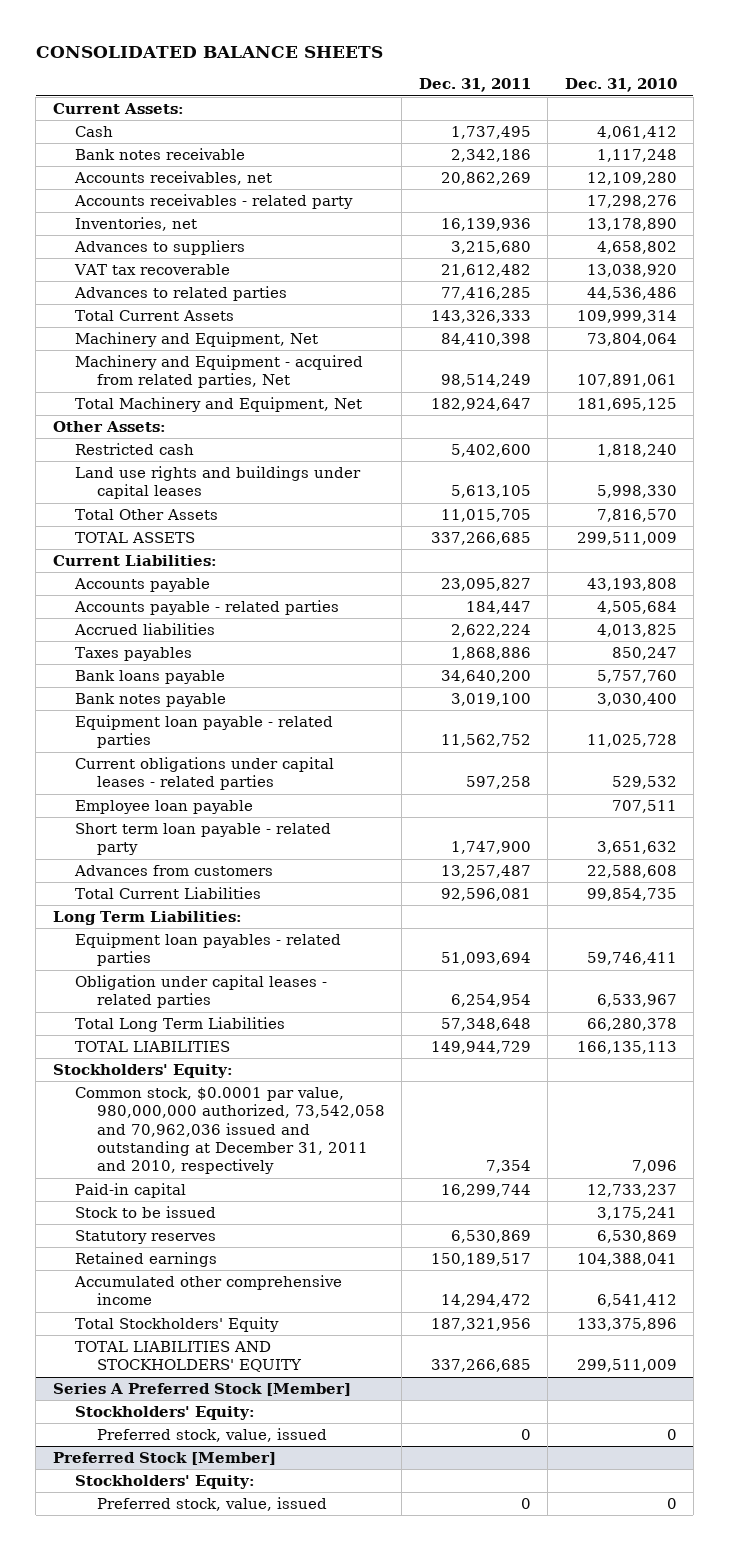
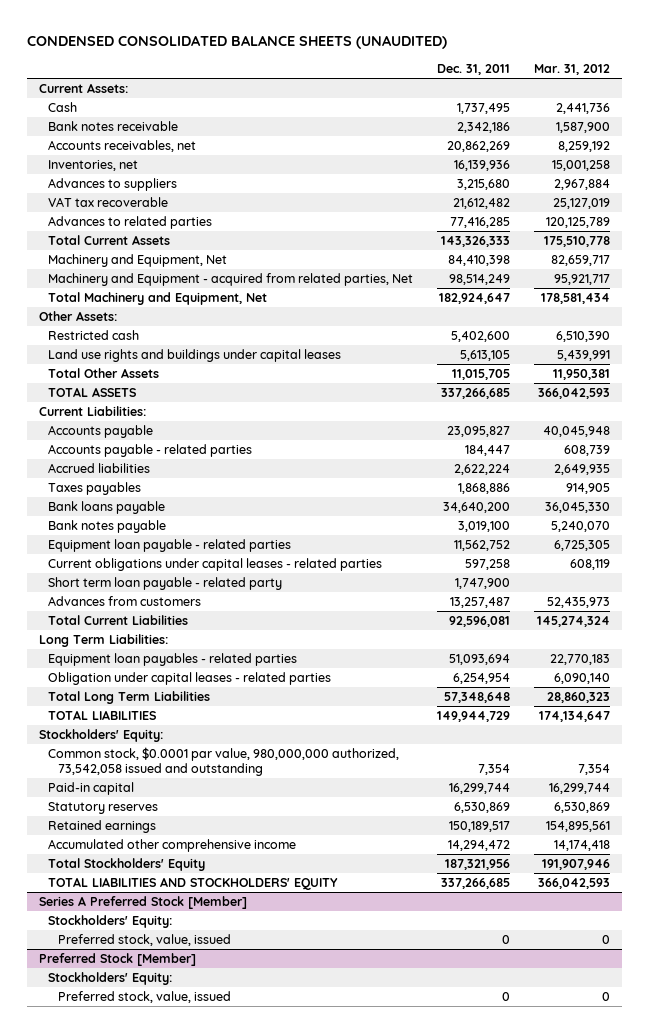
- CONSOLIDATED BALANCE SHEETS
+ CONDENSED CONSOLIDATED BALANCE SHEETS (UNAUDITED)
- | Dec. 31, 2011 | Dec. 31, 2010
+ | Dec. 31, 2011 | Mar. 31, 2012
- Accounts receivables - related party | | 17,298,276
- Employee loan payable | | 707,511
- Common stock, $0.0001 par value, 980,000,000 authorized, 73,542,058 and 70,962,036 issued and outstanding at December 31, 2011 and 2010, respectively | 7,354 | 7,096
+ Common stock, $0.0001 par value, 980,000,000 authorized, 73,542,058 issued and outstanding | 7,354 | 7,354
- Stock to be issued | | 3,175,241

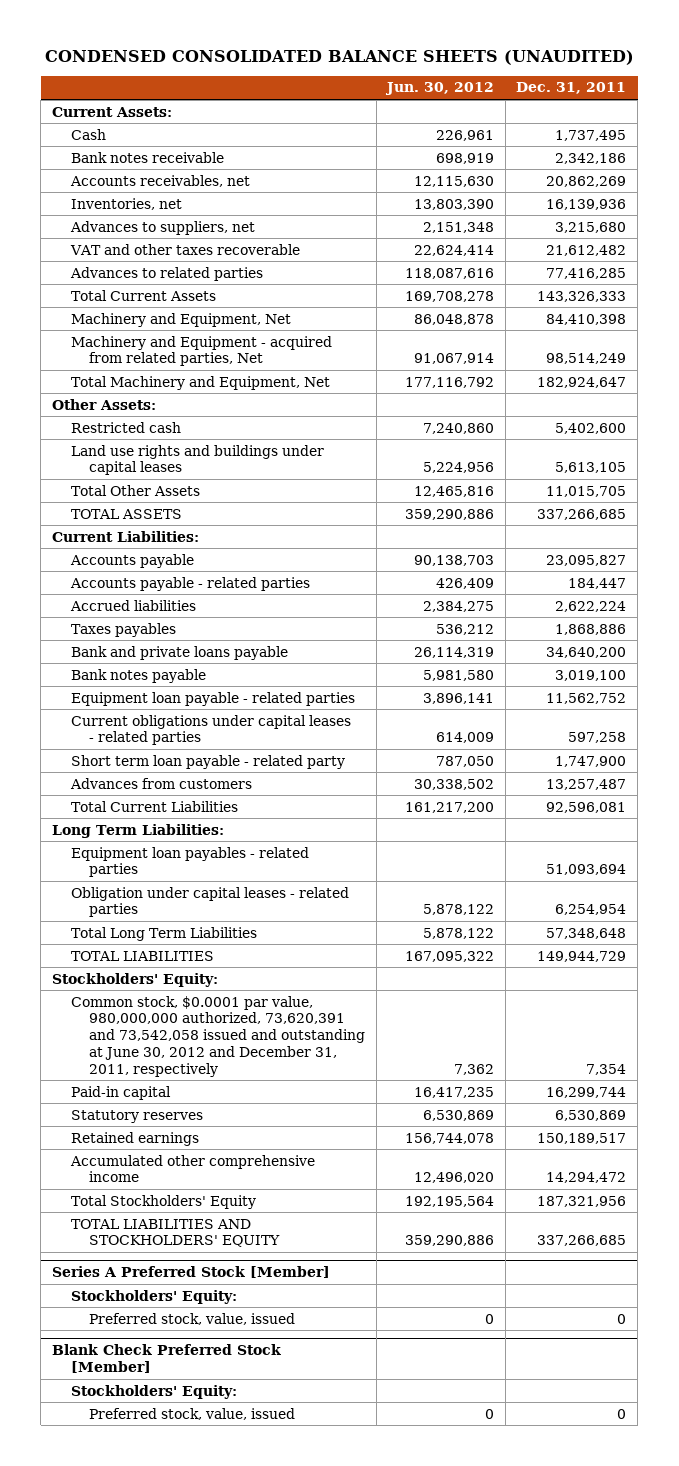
- | Dec. 31, 2011 | Mar. 31, 2012
+ | Jun. 30, 2012 | Dec. 31, 2011
- Advances to suppliers | 3,215,680 | 2,967,884
- VAT tax recoverable | 21,612,482 | 25,127,019
+ Advances to suppliers, net | 2,151,348 | 3,215,680
+ VAT and other taxes recoverable | 22,624,414 | 21,612,482
- Bank loans payable | 34,640,200 | 36,045,330
+ Bank and private loans payable | 26,114,319 | 34,640,200
- Common stock, $0.0001 par value, 980,000,000 authorized, 73,542,058 issued and outstanding | 7,354 | 7,354
+ Common stock, $0.0001 par value, 980,000,000 authorized, 73,620,391 and 73,542,058 issued and outstanding at June 30, 2012 and December 31, 2011, respectively | 7,362 | 7,354
- Preferred Stock [Member]
+ Blank Check Preferred Stock [Member]

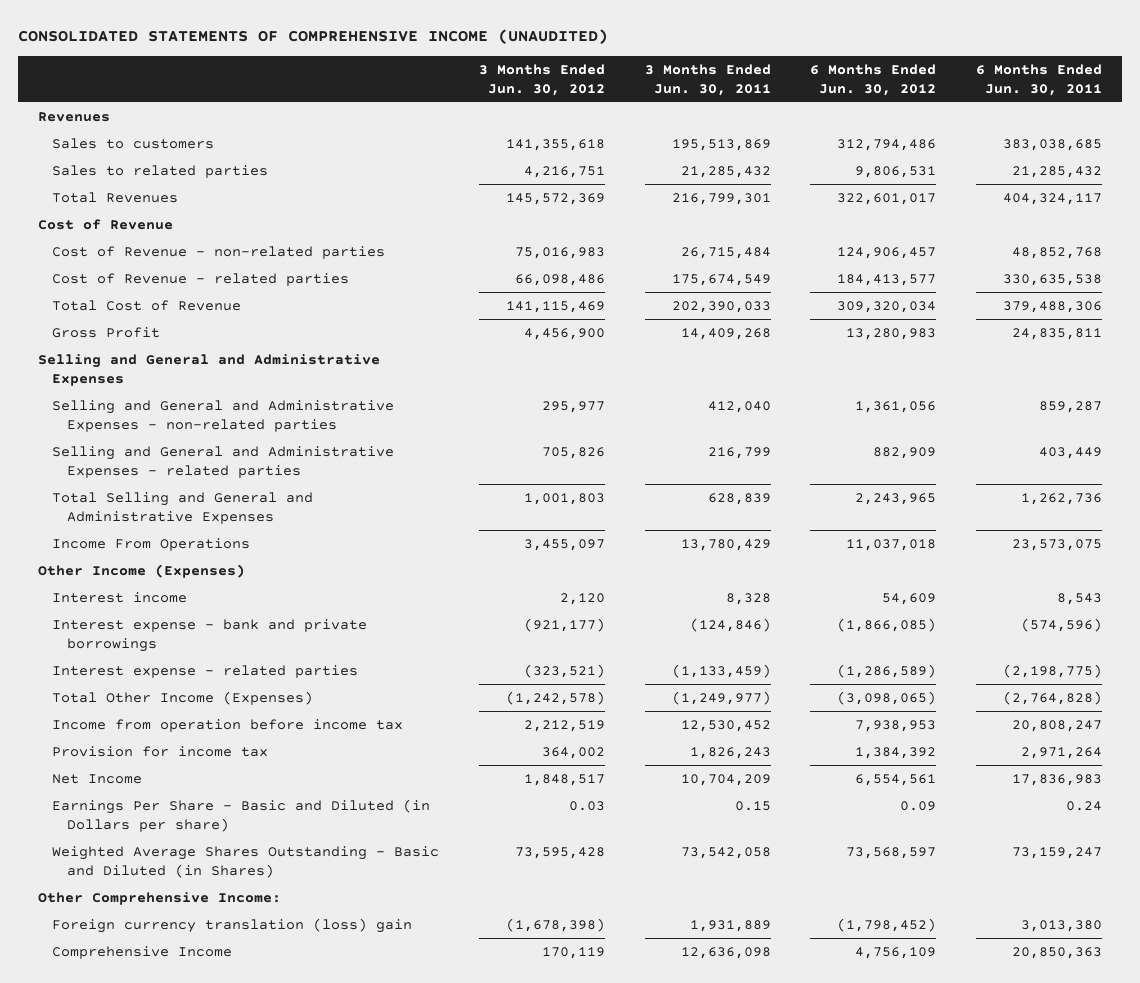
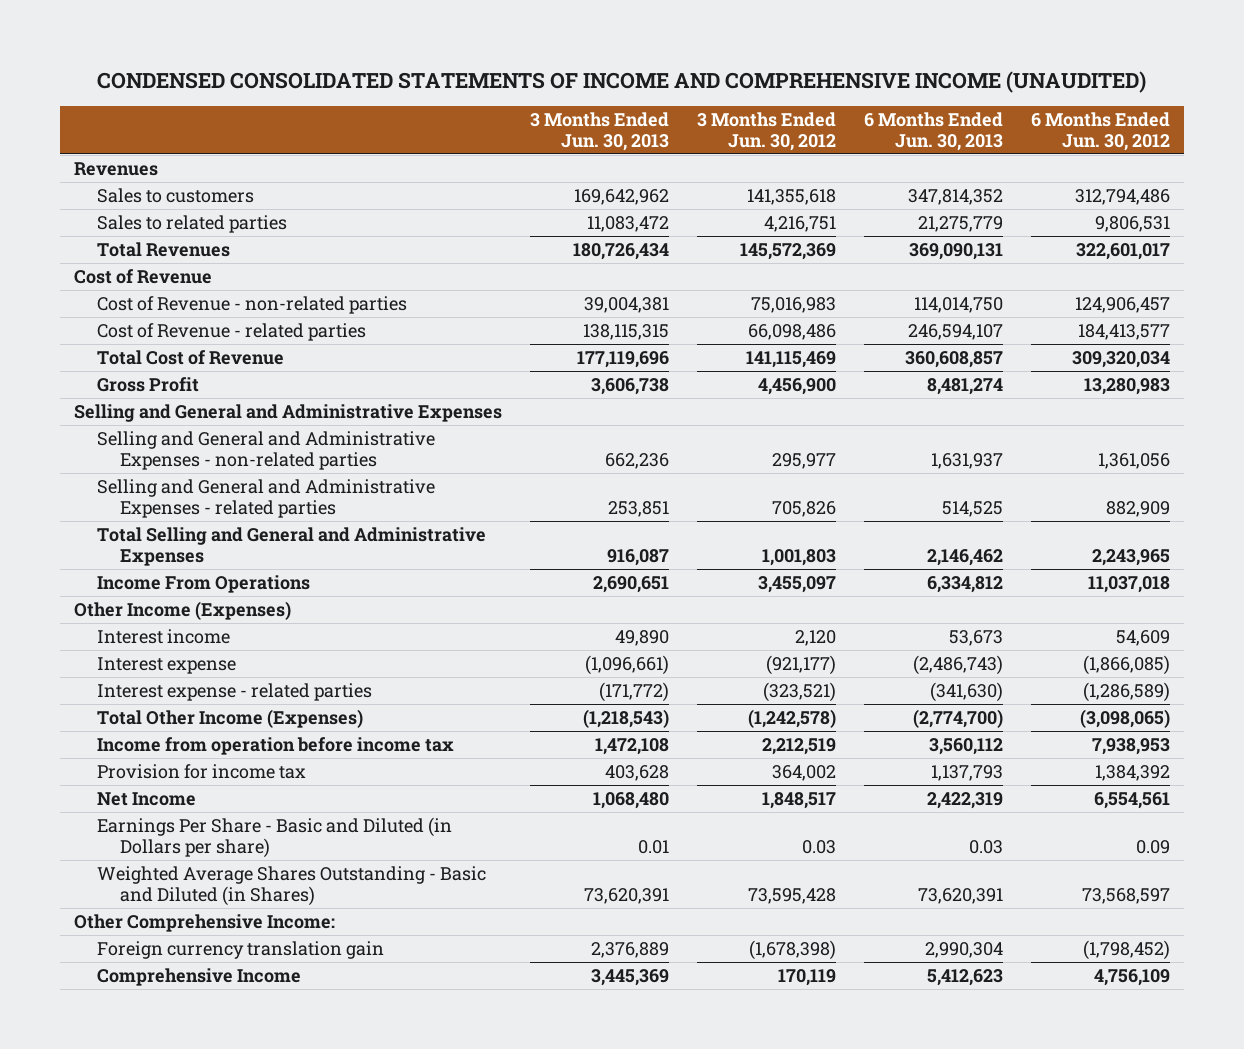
- CONSOLIDATED STATEMENTS OF COMPREHENSIVE INCOME (UNAUDITED)
+ CONDENSED CONSOLIDATED STATEMENTS OF INCOME AND COMPREHENSIVE INCOME (UNAUDITED)
- | 3 Months Ended Jun. 30, 2012 | 3 Months Ended Jun. 30, 2011 | 6 Months Ended Jun. 30, 2012 | 6 Months Ended Jun. 30, 2011
+ | 3 Months Ended Jun. 30, 2013 | 3 Months Ended Jun. 30, 2012 | 6 Months Ended Jun. 30, 2013 | 6 Months Ended Jun. 30, 2012
- Interest expense - bank and private borrowings | (921,177) | (124,846) | (1,866,085) | (574,596)
+ Interest expense | (1,096,661) | (921,177) | (2,486,743) | (1,866,085)
- Foreign currency translation (loss) gain | (1,678,398) | 1,931,889 | (1,798,452) | 3,013,380
+ Foreign currency translation gain | 2,376,889 | (1,678,398) | 2,990,304 | (1,798,452)

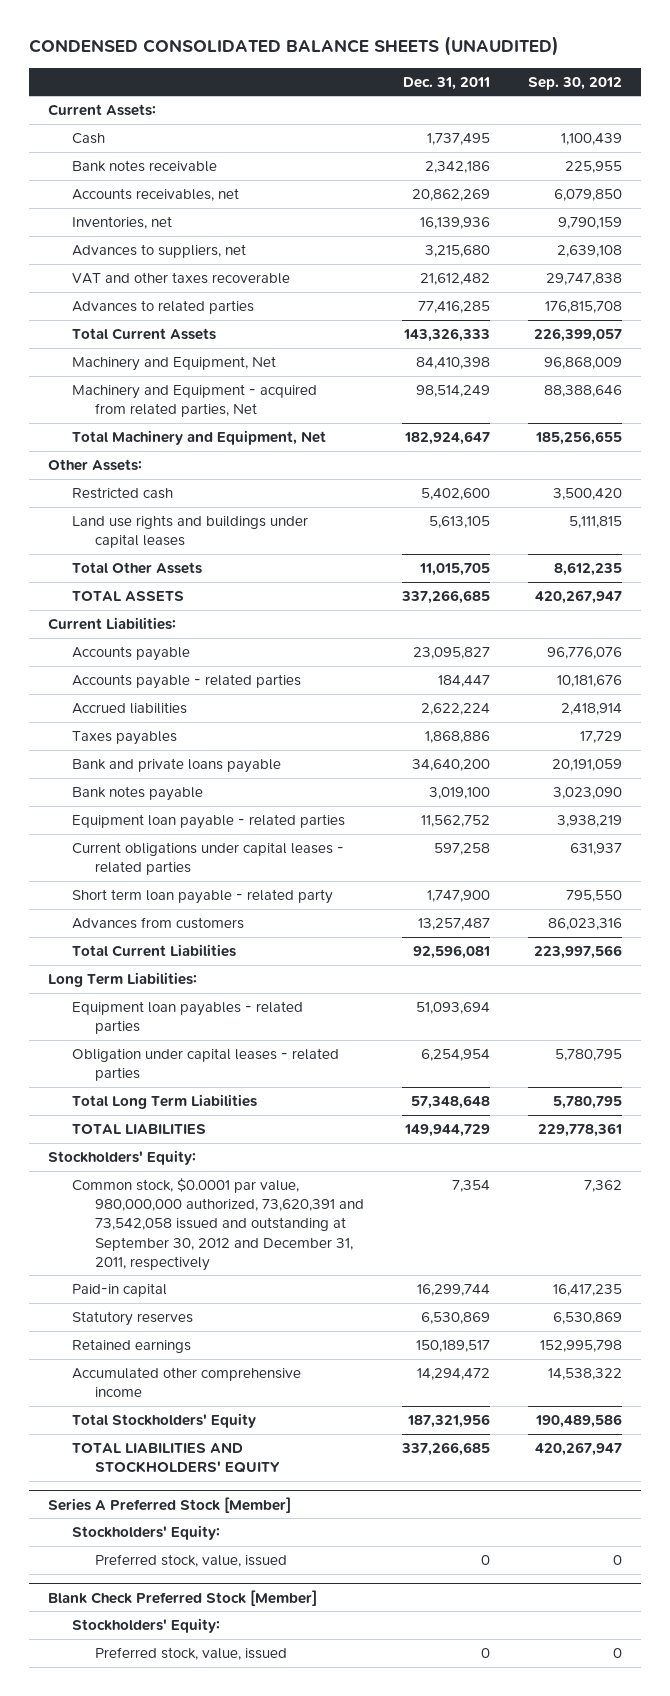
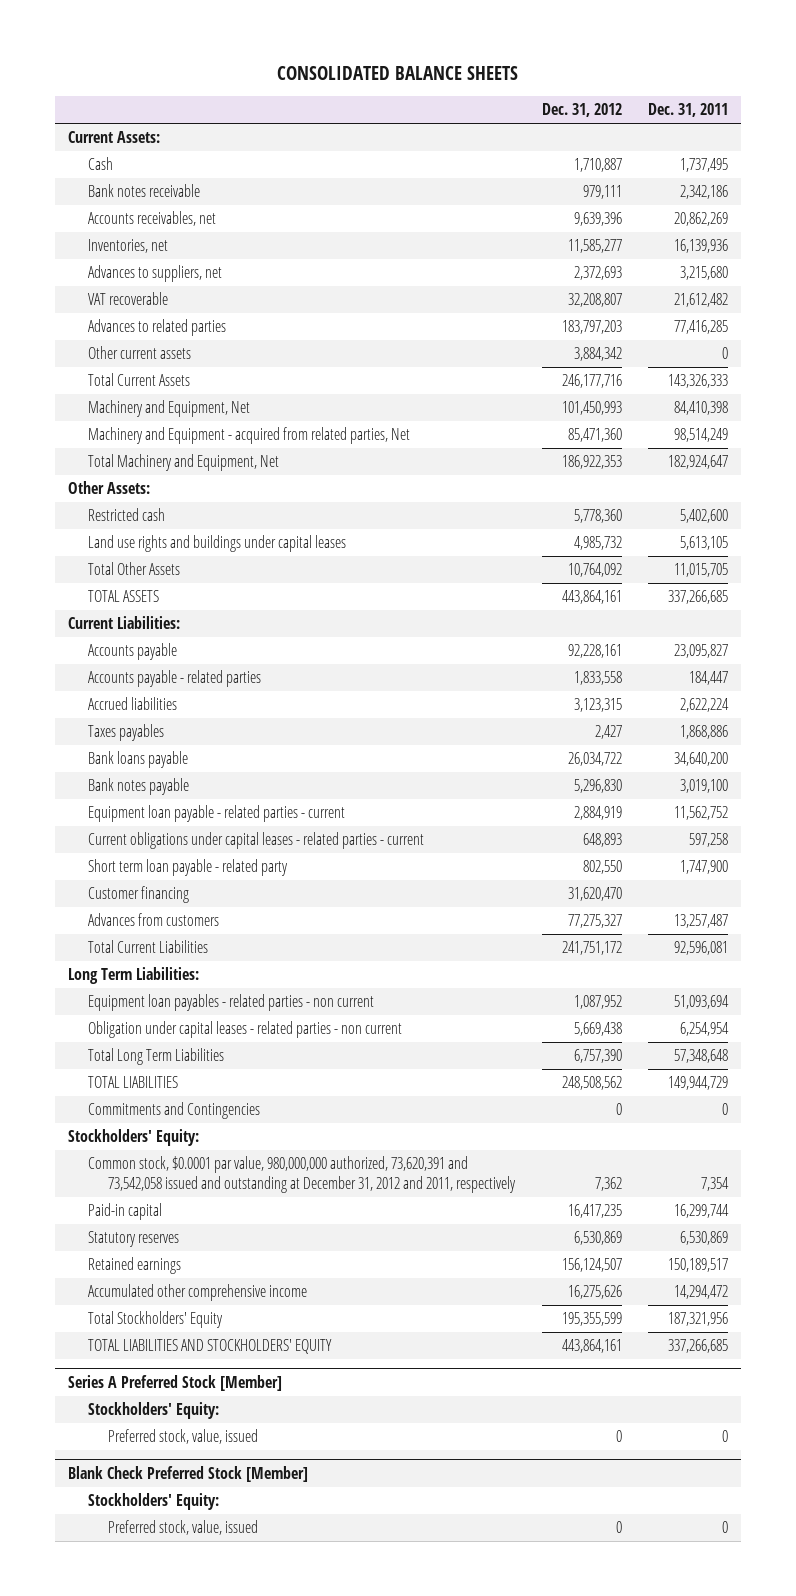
- CONDENSED CONSOLIDATED BALANCE SHEETS (UNAUDITED)
+ CONSOLIDATED BALANCE SHEETS
- | Dec. 31, 2011 | Sep. 30, 2012
+ | Dec. 31, 2012 | Dec. 31, 2011
- VAT and other taxes recoverable | 21,612,482 | 29,747,838
+ VAT recoverable | 32,208,807 | 21,612,482
+ Other current assets | 3,884,342 | 0
- Bank and private loans payable | 34,640,200 | 20,191,059
+ Bank loans payable | 26,034,722 | 34,640,200
- Equipment loan payable - related parties | 11,562,752 | 3,938,219
- Current obligations under capital leases - related parties | 597,258 | 631,937
+ Equipment loan payable - related parties - current | 2,884,919 | 11,562,752
+ Current obligations under capital leases - related parties - current | 648,893 | 597,258
+ Customer financing | 31,620,470 |
- Equipment loan payables - related parties | 51,093,694 |
- Obligation under capital leases - related parties | 6,254,954 | 5,780,795
+ Equipment loan payables - related parties - non current | 1,087,952 | 51,093,694
+ Obligation under capital leases - related parties - non current | 5,669,438 | 6,254,954
+ Commitments and Contingencies | 0 | 0
- Common stock, $0.0001 par value, 980,000,000 authorized, 73,620,391 and 73,542,058 issued and outstanding at September 30, 2012 and December 31, 2011, respectively | 7,354 | 7,362
+ Common stock, $0.0001 par value, 980,000,000 authorized, 73,620,391 and 73,542,058 issued and outstanding at December 31, 2012 and 2011, respectively | 7,362 | 7,354

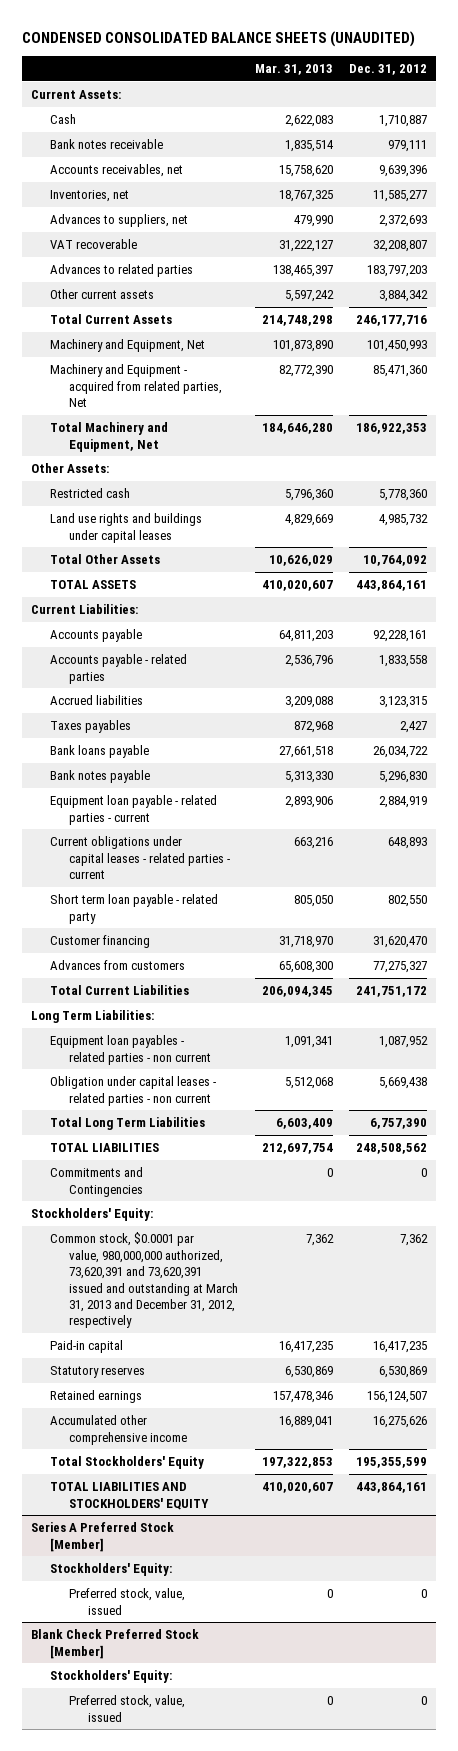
- CONSOLIDATED BALANCE SHEETS
+ CONDENSED CONSOLIDATED BALANCE SHEETS (UNAUDITED)
- | Dec. 31, 2012 | Dec. 31, 2011
+ | Mar. 31, 2013 | Dec. 31, 2012
- Common stock, $0.0001 par value, 980,000,000 authorized, 73,620,391 and 73,542,058 issued and outstanding at December 31, 2012 and 2011, respectively | 7,362 | 7,354
+ Common stock, $0.0001 par value, 980,000,000 authorized, 73,620,391 and 73,620,391 issued and outstanding at March 31, 2013 and December 31, 2012, respectively | 7,362 | 7,362

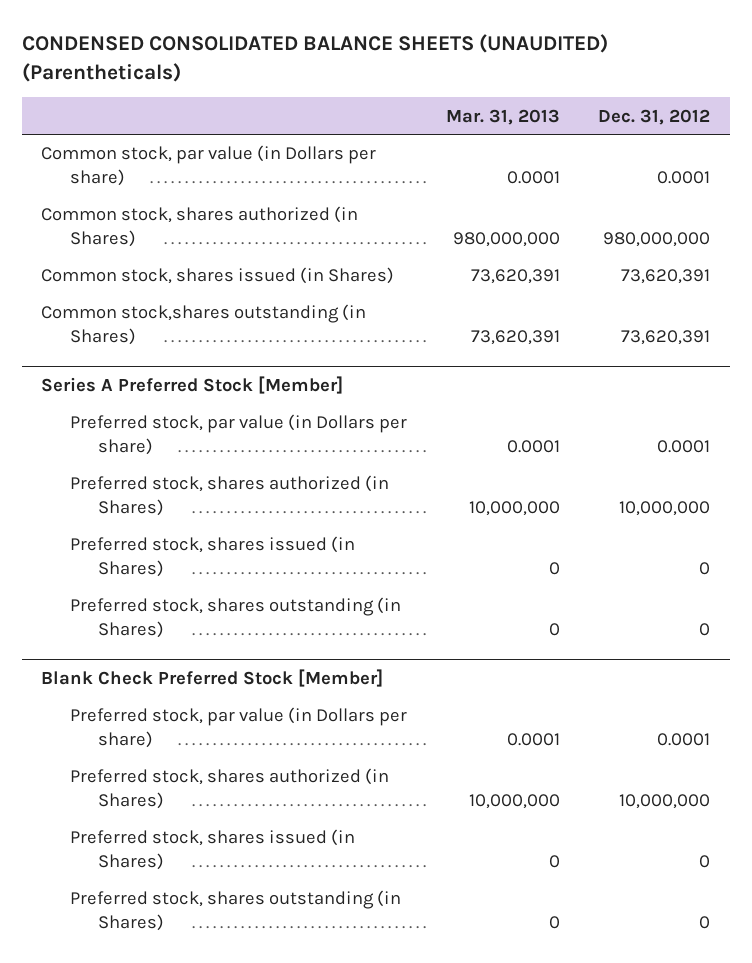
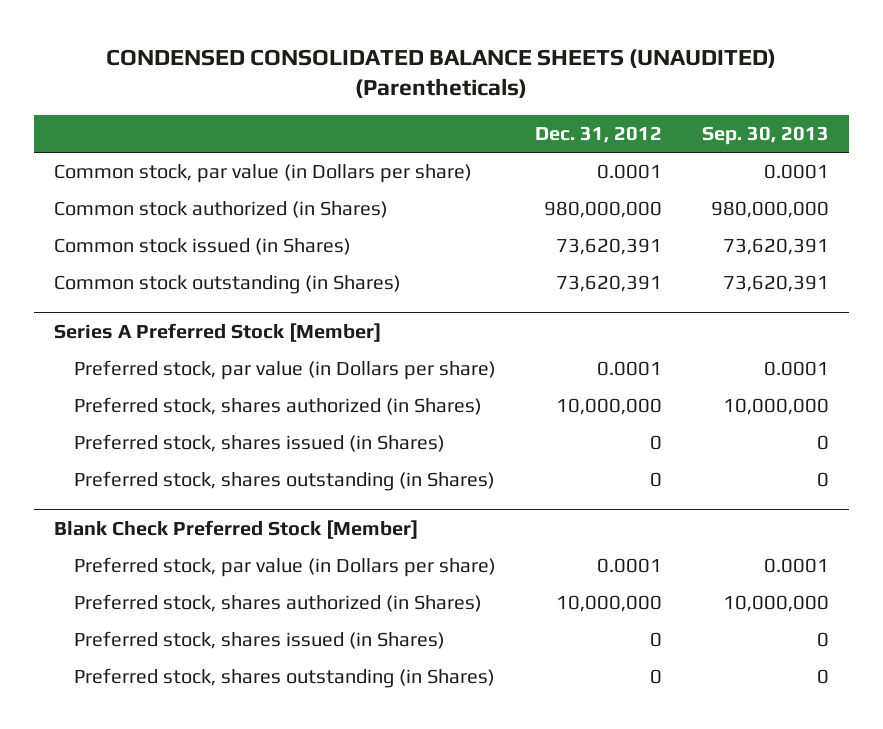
- | Mar. 31, 2013 | Dec. 31, 2012
+ | Dec. 31, 2012 | Sep. 30, 2013
- Common stock, shares authorized (in Shares) | 980,000,000 | 980,000,000
- Common stock, shares issued (in Shares) | 73,620,391 | 73,620,391
- Common stock,shares outstanding (in Shares) | 73,620,391 | 73,620,391
+ Common stock authorized (in Shares) | 980,000,000 | 980,000,000
+ Common stock issued (in Shares) | 73,620,391 | 73,620,391
+ Common stock outstanding (in Shares) | 73,620,391 | 73,620,391

